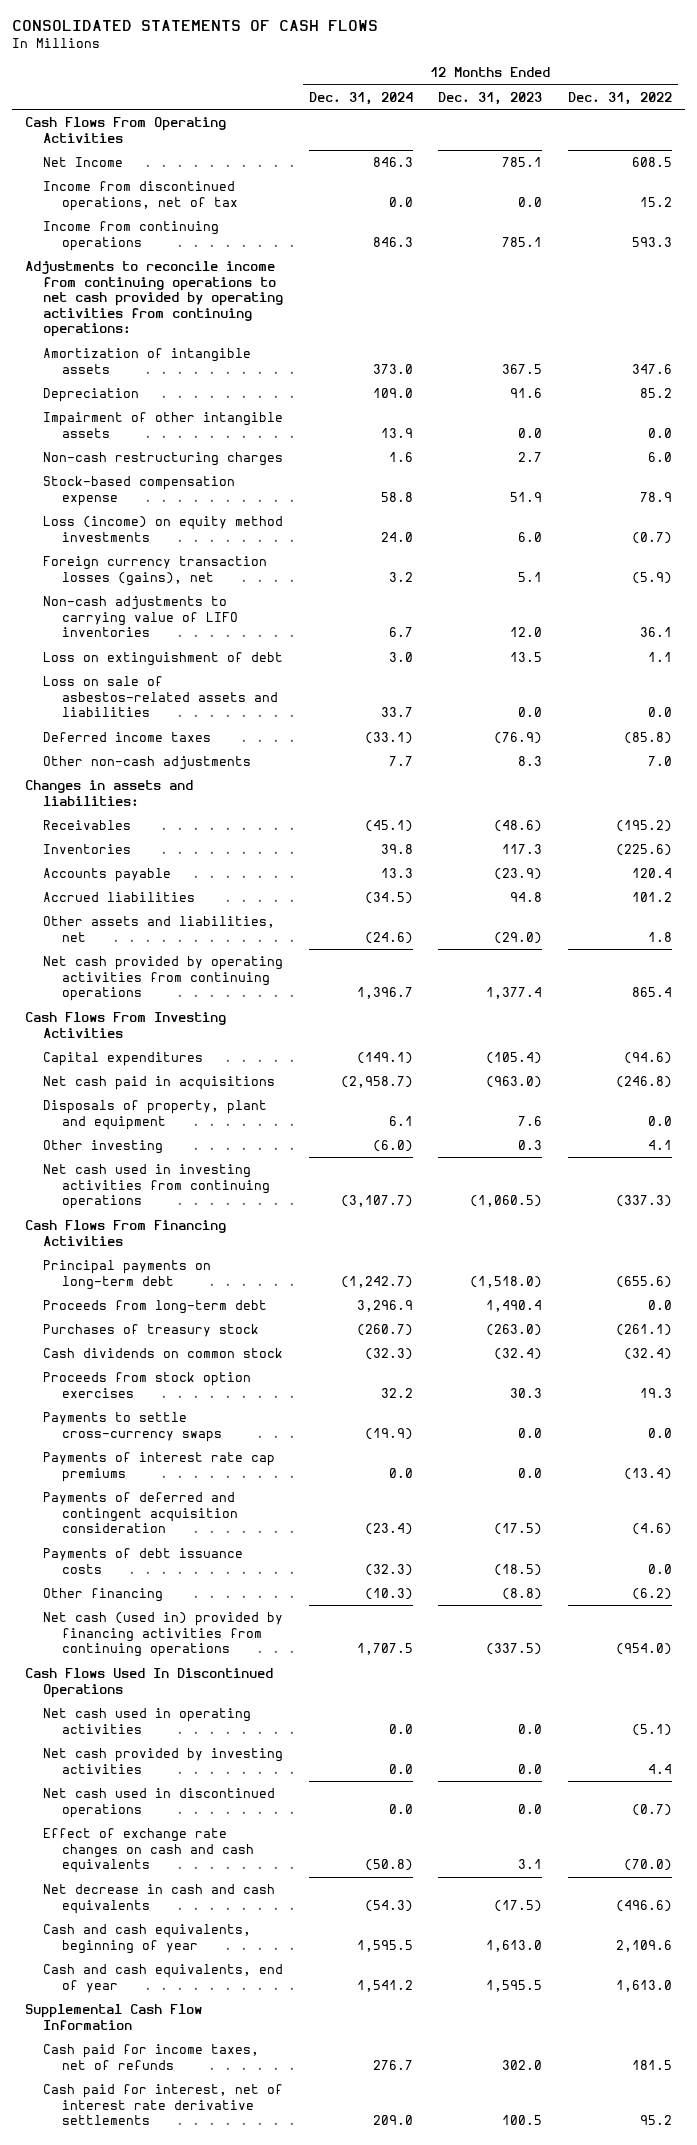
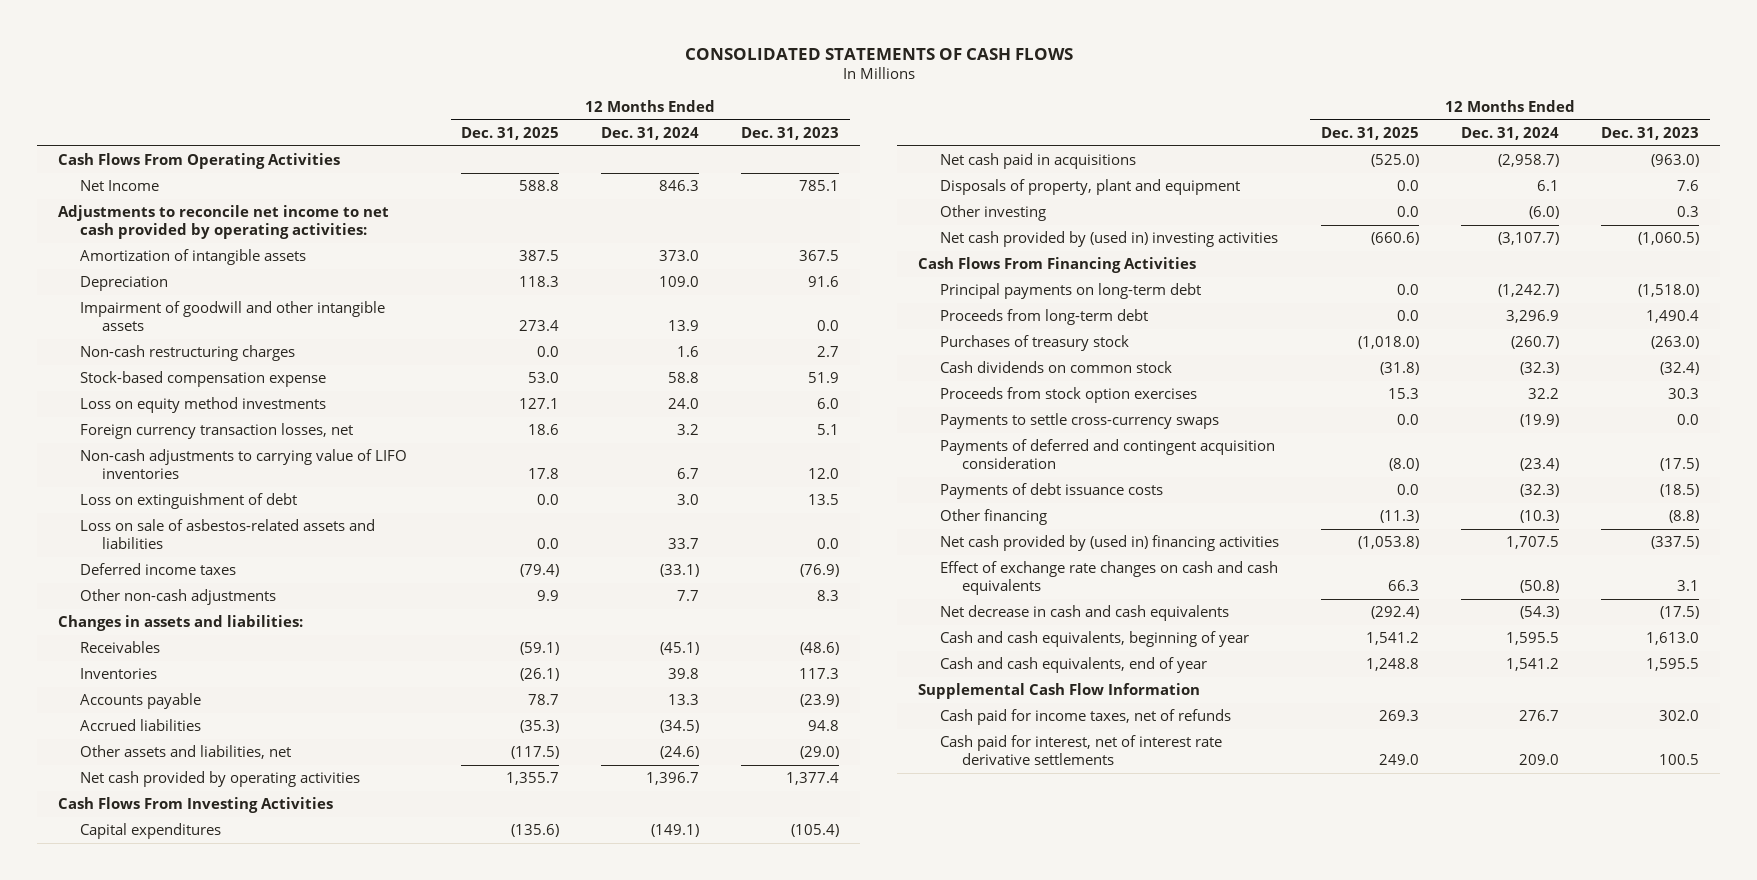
- | 12 Months Ended Dec. 31, 2024 | 12 Months Ended Dec. 31, 2023 | 12 Months Ended Dec. 31, 2022
+ | 12 Months Ended Dec. 31, 2025 | 12 Months Ended Dec. 31, 2024 | 12 Months Ended Dec. 31, 2023
- Income from discontinued operations, net of tax | 0.0 | 0.0 | 15.2
- Income from continuing operations | 846.3 | 785.1 | 593.3
- Adjustments to reconcile income from continuing operations to net cash provided by operating activities from continuing operations:
+ Adjustments to reconcile net income to net cash provided by operating activities:
- Impairment of other intangible assets | 13.9 | 0.0 | 0.0
+ Impairment of goodwill and other intangible assets | 273.4 | 13.9 | 0.0
- Loss (income) on equity method investments | 24.0 | 6.0 | (0.7)
- Foreign currency transaction losses (gains), net | 3.2 | 5.1 | (5.9)
+ Loss on equity method investments | 127.1 | 24.0 | 6.0
+ Foreign currency transaction losses, net | 18.6 | 3.2 | 5.1
- Net cash provided by operating activities from continuing operations | 1,396.7 | 1,377.4 | 865.4
+ Net cash provided by operating activities | 1,355.7 | 1,396.7 | 1,377.4
- Net cash used in investing activities from continuing operations | (3,107.7) | (1,060.5) | (337.3)
+ Net cash provided by (used in) investing activities | (660.6) | (3,107.7) | (1,060.5)
- Payments of interest rate cap premiums | 0.0 | 0.0 | (13.4)
- Net cash (used in) provided by financing activities from continuing operations | 1,707.5 | (337.5) | (954.0)
- Cash Flows Used In Discontinued Operations
- Net cash used in operating activities | 0.0 | 0.0 | (5.1)
- Net cash provided by investing activities | 0.0 | 0.0 | 4.4
- Net cash used in discontinued operations | 0.0 | 0.0 | (0.7)
+ Net cash provided by (used in) financing activities | (1,053.8) | 1,707.5 | (337.5)

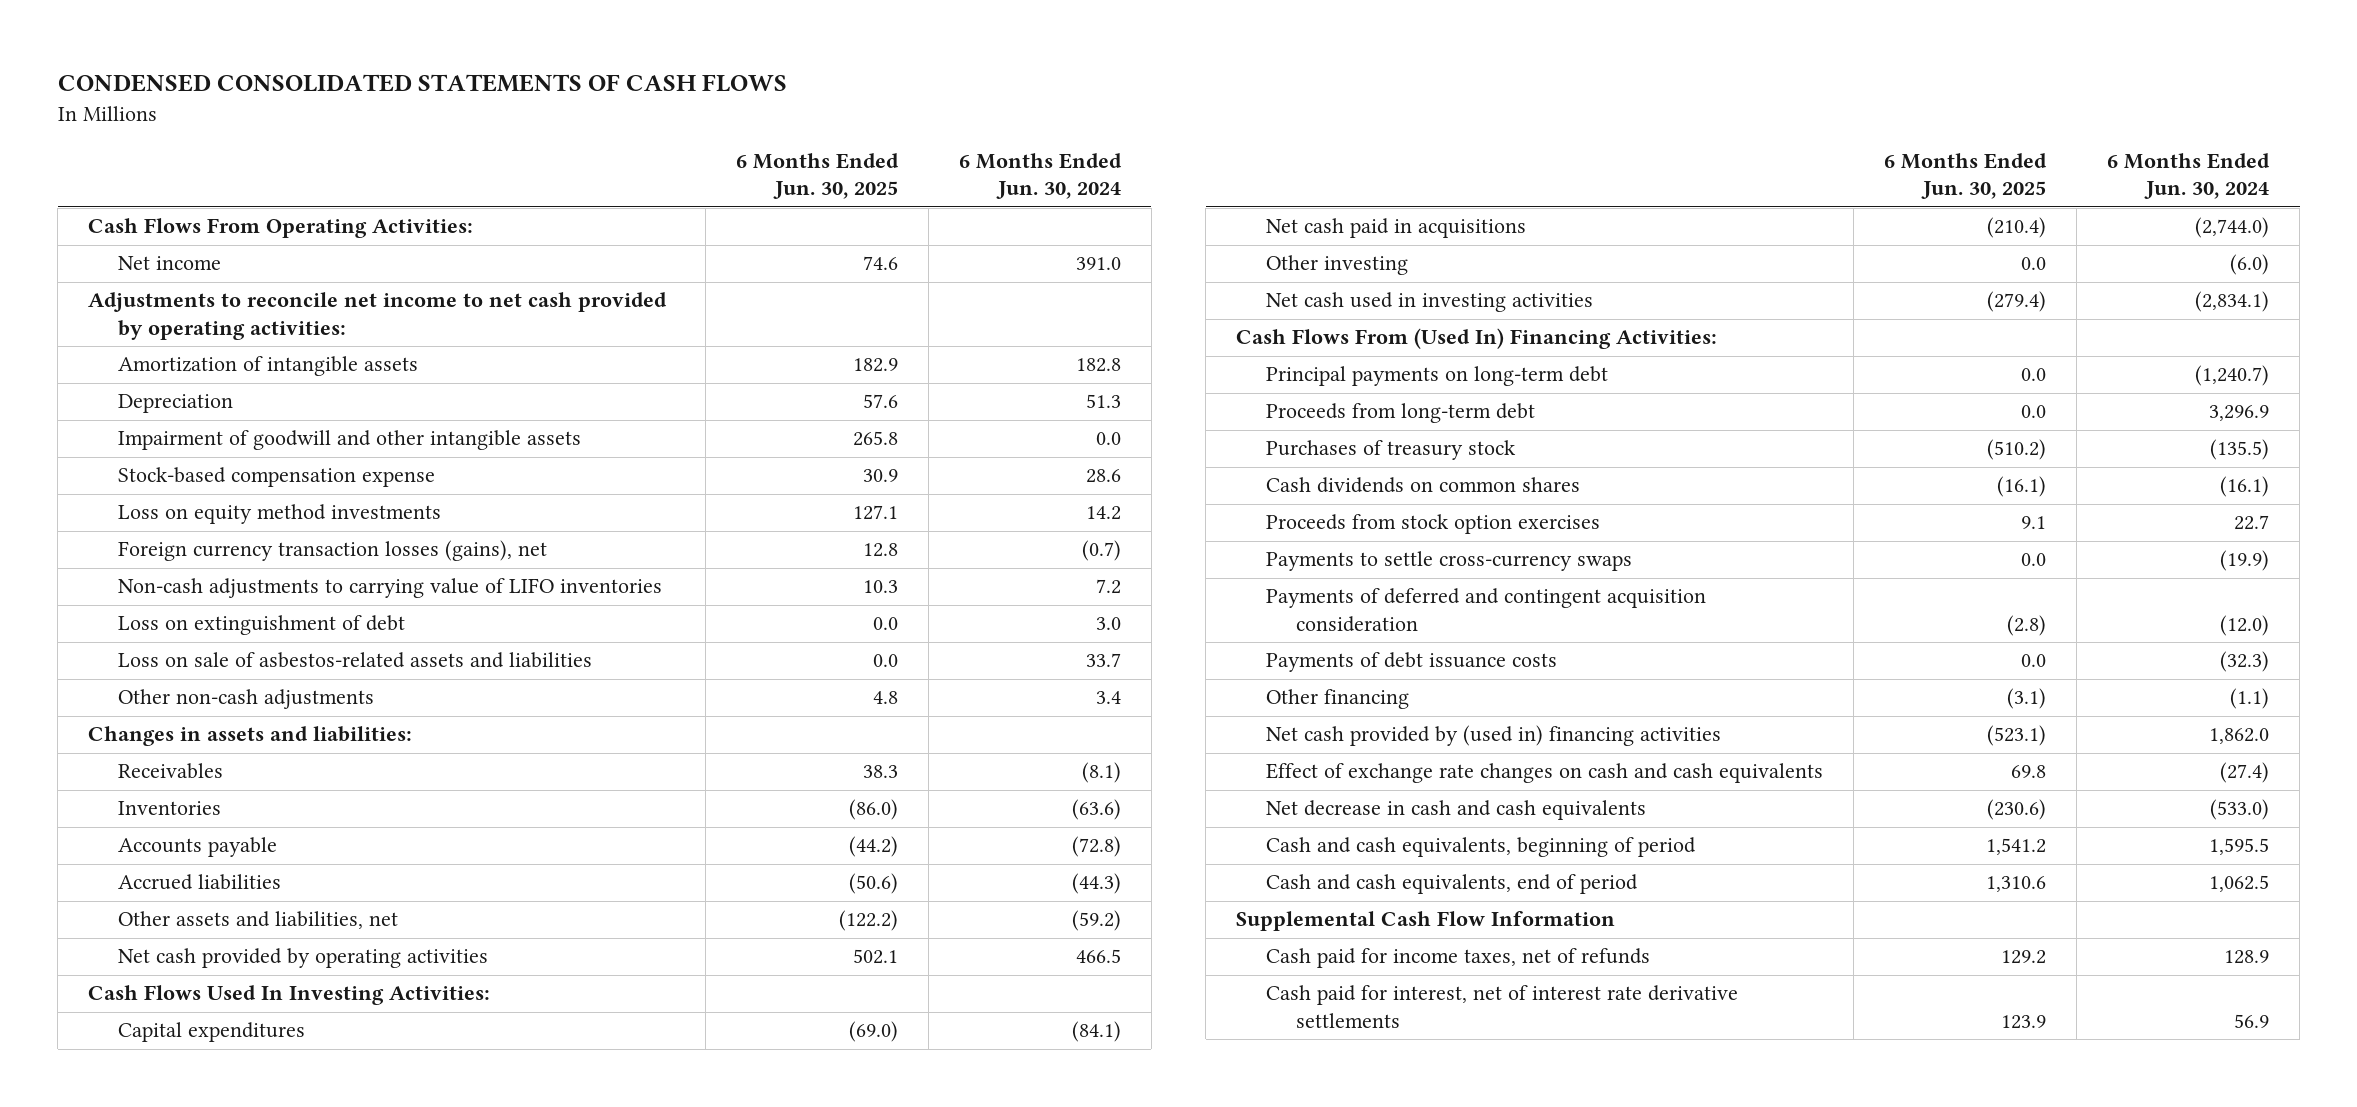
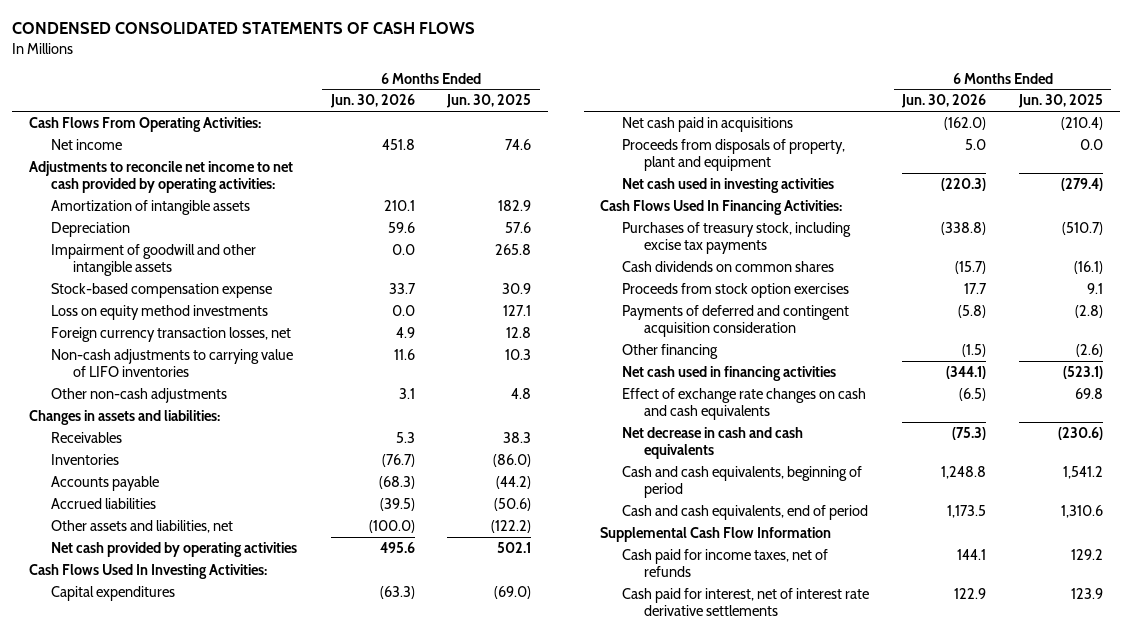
- | 6 Months Ended Jun. 30, 2025 | 6 Months Ended Jun. 30, 2024
+ | 6 Months Ended Jun. 30, 2026 | 6 Months Ended Jun. 30, 2025
- Foreign currency transaction losses (gains), net | 12.8 | (0.7)
+ Foreign currency transaction losses, net | 4.9 | 12.8
- Loss on extinguishment of debt | 0.0 | 3.0
- Loss on sale of asbestos-related assets and liabilities | 0.0 | 33.7
- Other investing | 0.0 | (6.0)
+ Proceeds from disposals of property, plant and equipment | 5.0 | 0.0
- Cash Flows From (Used In) Financing Activities:
- Principal payments on long-term debt | 0.0 | (1,240.7)
- Proceeds from long-term debt | 0.0 | 3,296.9
- Purchases of treasury stock | (510.2) | (135.5)
+ Cash Flows Used In Financing Activities:
+ Purchases of treasury stock, including excise tax payments | (338.8) | (510.7)
- Payments to settle cross-currency swaps | 0.0 | (19.9)
- Payments of debt issuance costs | 0.0 | (32.3)
- Other financing | (3.1) | (1.1)
- Net cash provided by (used in) financing activities | (523.1) | 1,862.0
+ Other financing | (1.5) | (2.6)
+ Net cash used in financing activities | (344.1) | (523.1)

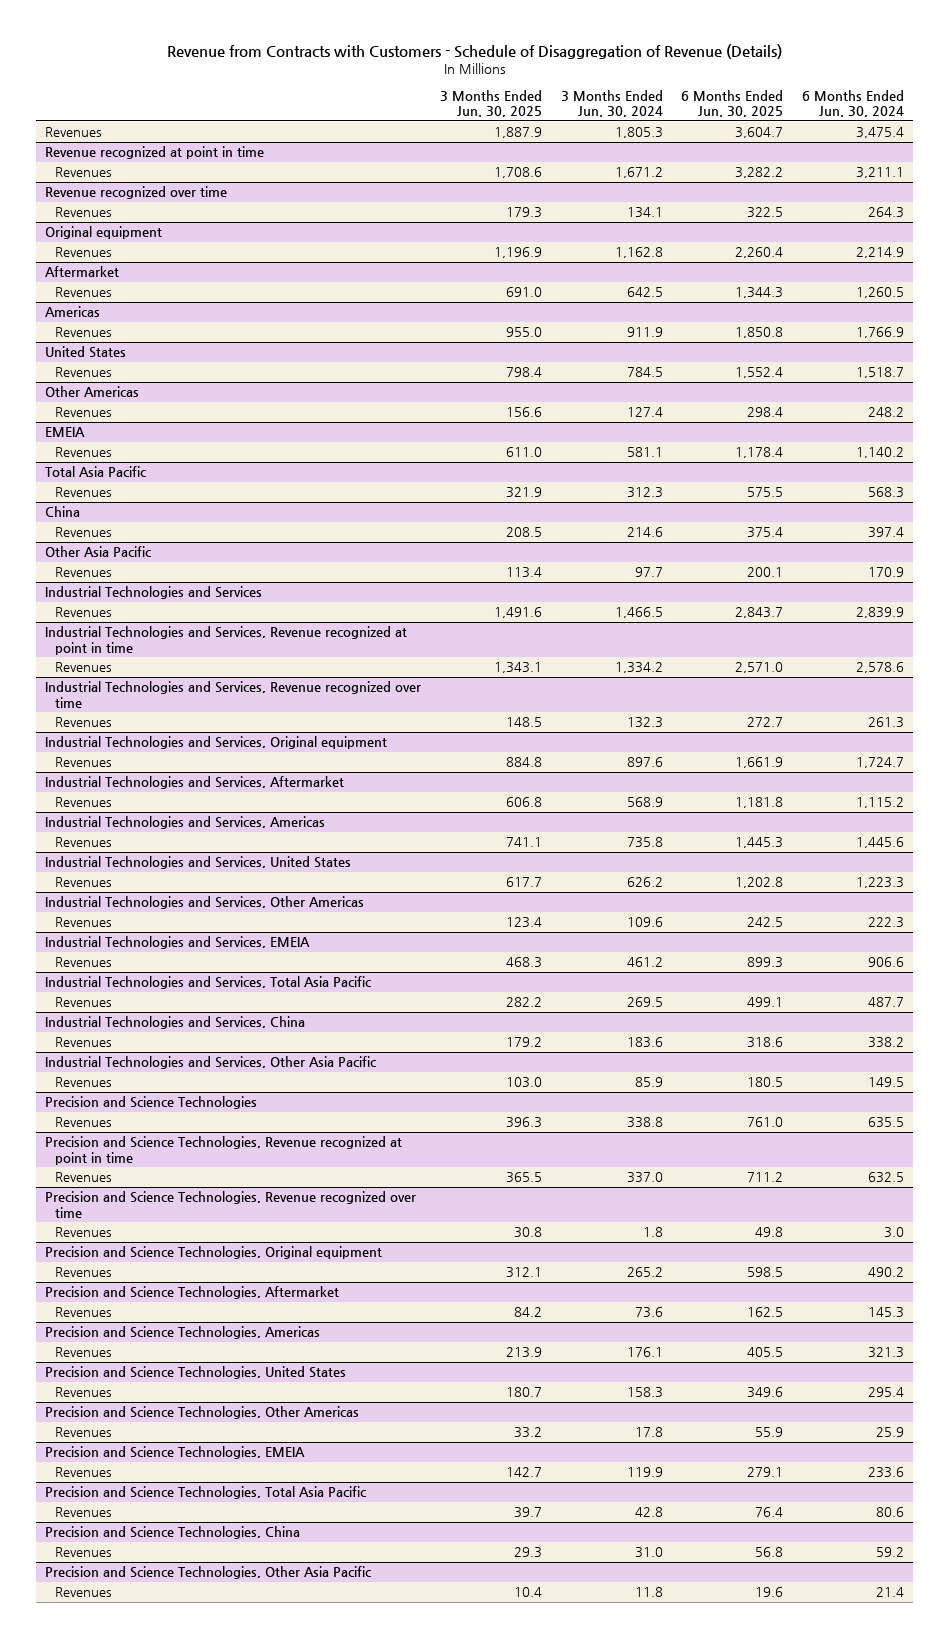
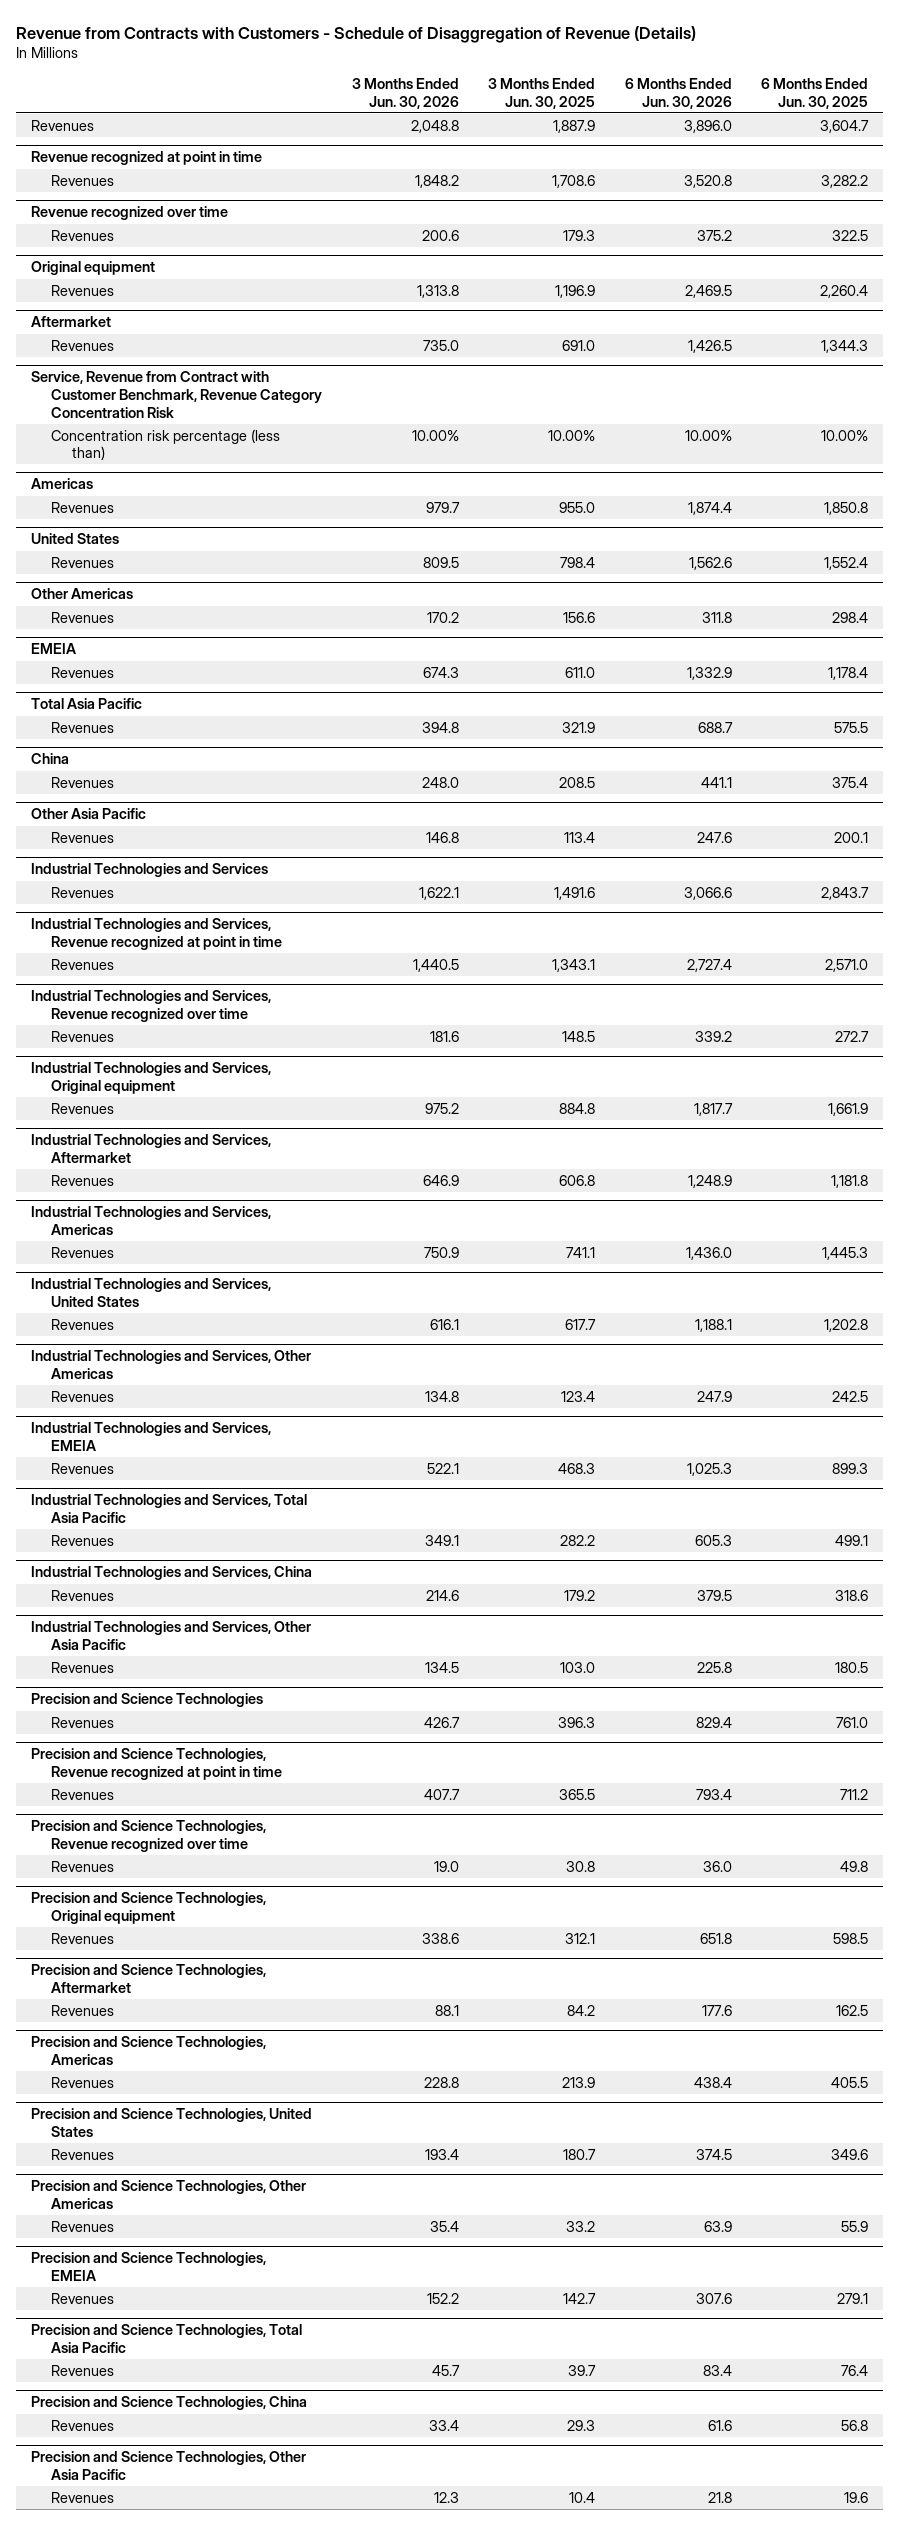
- | 3 Months Ended Jun. 30, 2025 | 3 Months Ended Jun. 30, 2024 | 6 Months Ended Jun. 30, 2025 | 6 Months Ended Jun. 30, 2024
+ | 3 Months Ended Jun. 30, 2026 | 3 Months Ended Jun. 30, 2025 | 6 Months Ended Jun. 30, 2026 | 6 Months Ended Jun. 30, 2025
+ Service, Revenue from Contract with Customer Benchmark, Revenue Category Concentration Risk
+ Concentration risk percentage (less than) | 10.00% | 10.00% | 10.00% | 10.00%

